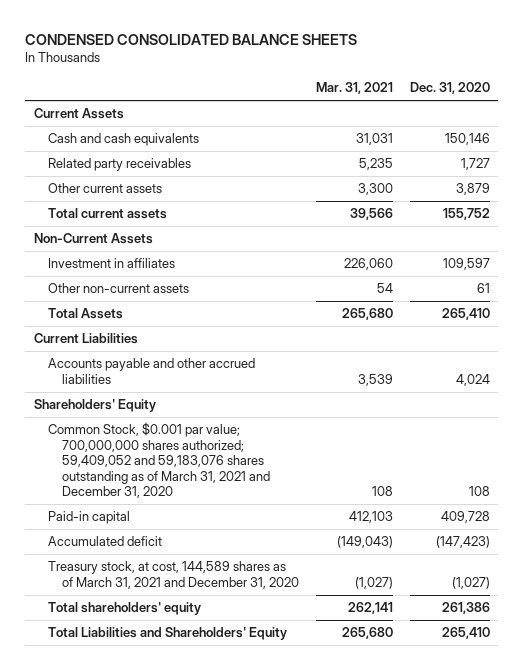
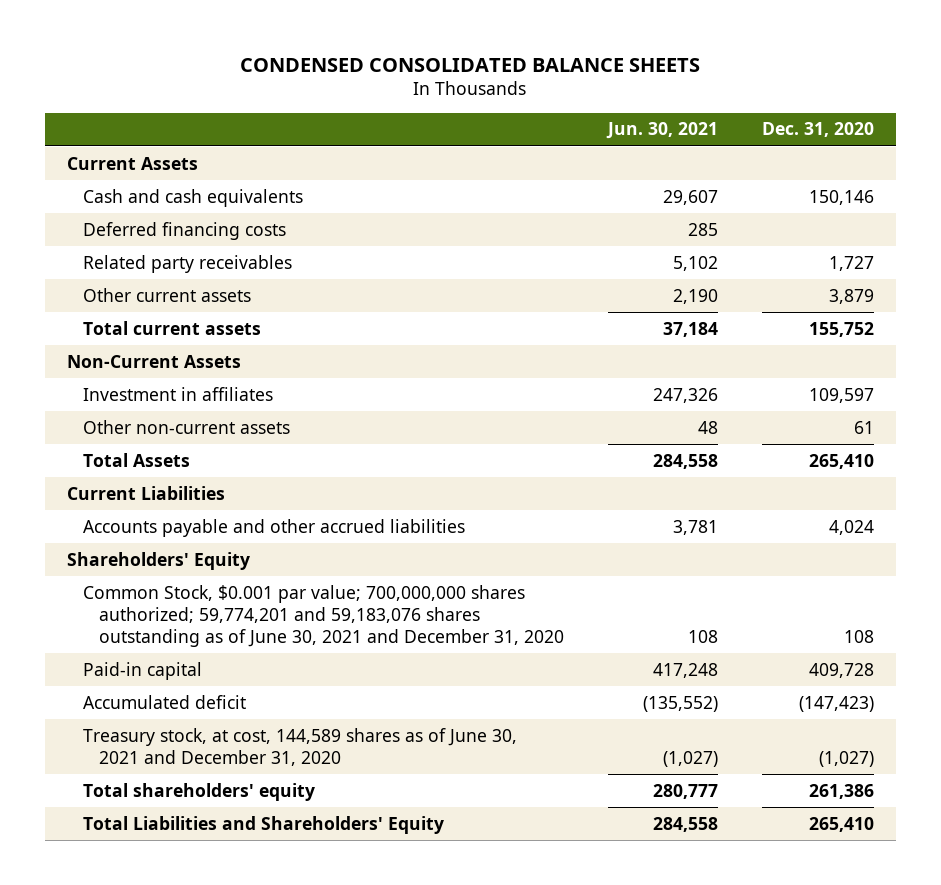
- | Mar. 31, 2021 | Dec. 31, 2020
+ | Jun. 30, 2021 | Dec. 31, 2020
+ Deferred financing costs | 285 |
- Common Stock, $0.001 par value; 700,000,000 shares authorized; 59,409,052 and 59,183,076 shares outstanding as of March 31, 2021 and December 31, 2020 | 108 | 108
+ Common Stock, $0.001 par value; 700,000,000 shares authorized; 59,774,201 and 59,183,076 shares outstanding as of June 30, 2021 and December 31, 2020 | 108 | 108
- Treasury stock, at cost, 144,589 shares as of March 31, 2021 and December 31, 2020 | (1,027) | (1,027)
+ Treasury stock, at cost, 144,589 shares as of June 30, 2021 and December 31, 2020 | (1,027) | (1,027)

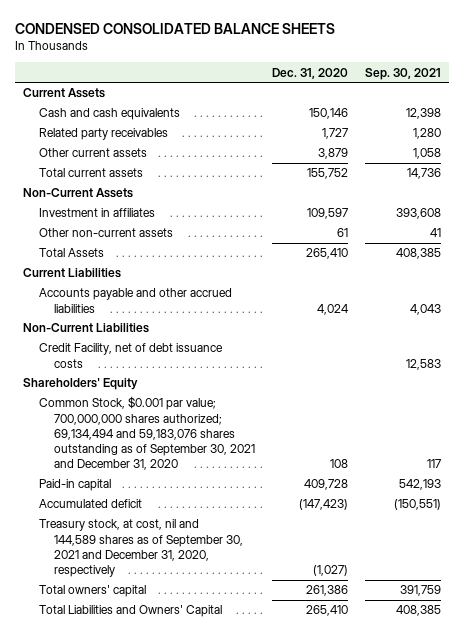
- | Jun. 30, 2021 | Dec. 31, 2020
+ | Dec. 31, 2020 | Sep. 30, 2021
- Deferred financing costs | 285 |
+ Non-Current Liabilities
+ Credit Facility, net of debt issuance costs | | 12,583
- Common Stock, $0.001 par value; 700,000,000 shares authorized; 59,774,201 and 59,183,076 shares outstanding as of June 30, 2021 and December 31, 2020 | 108 | 108
+ Common Stock, $0.001 par value; 700,000,000 shares authorized; 69,134,494 and 59,183,076 shares outstanding as of September 30, 2021 and December 31, 2020 | 108 | 117
- Treasury stock, at cost, 144,589 shares as of June 30, 2021 and December 31, 2020 | (1,027) | (1,027)
- Total shareholders' equity | 280,777 | 261,386
- Total Liabilities and Shareholders' Equity | 284,558 | 265,410
+ Treasury stock, at cost, nil and 144,589 shares as of September 30, 2021 and December 31, 2020, respectively | (1,027) |
+ Total owners' capital | 261,386 | 391,759
+ Total Liabilities and Owners' Capital | 265,410 | 408,385

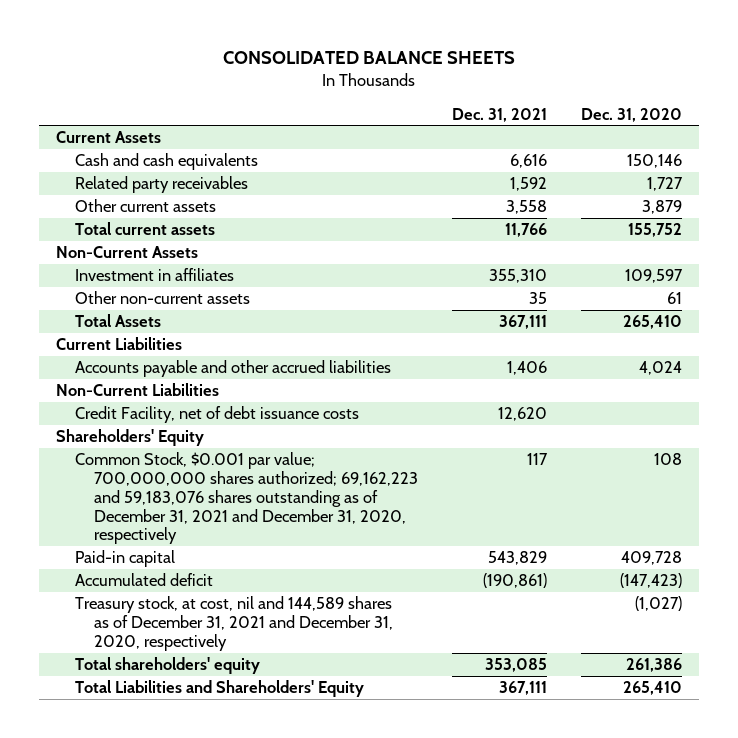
- CONDENSED CONSOLIDATED BALANCE SHEETS
+ CONSOLIDATED BALANCE SHEETS
- | Dec. 31, 2020 | Sep. 30, 2021
+ | Dec. 31, 2021 | Dec. 31, 2020
- Common Stock, $0.001 par value; 700,000,000 shares authorized; 69,134,494 and 59,183,076 shares outstanding as of September 30, 2021 and December 31, 2020 | 108 | 117
+ Common Stock, $0.001 par value; 700,000,000 shares authorized; 69,162,223 and 59,183,076 shares outstanding as of December 31, 2021 and December 31, 2020, respectively | 117 | 108
- Treasury stock, at cost, nil and 144,589 shares as of September 30, 2021 and December 31, 2020, respectively | (1,027) |
- Total owners' capital | 261,386 | 391,759
- Total Liabilities and Owners' Capital | 265,410 | 408,385
+ Treasury stock, at cost, nil and 144,589 shares as of December 31, 2021 and December 31, 2020, respectively | | (1,027)
+ Total shareholders' equity | 353,085 | 261,386
+ Total Liabilities and Shareholders' Equity | 367,111 | 265,410

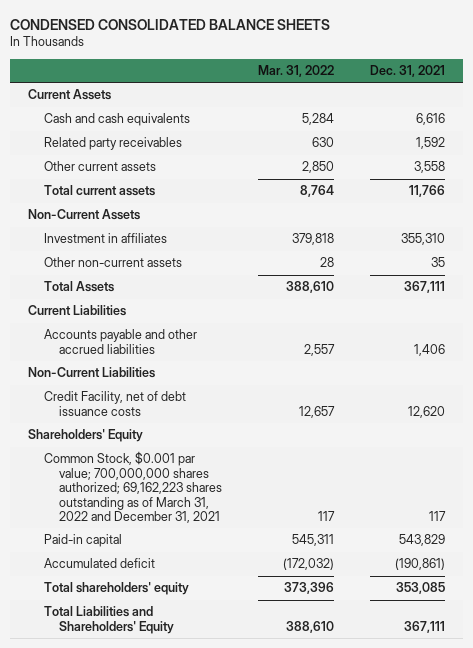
- CONSOLIDATED BALANCE SHEETS
+ CONDENSED CONSOLIDATED BALANCE SHEETS
- | Dec. 31, 2021 | Dec. 31, 2020
+ | Mar. 31, 2022 | Dec. 31, 2021
- Common Stock, $0.001 par value; 700,000,000 shares authorized; 69,162,223 and 59,183,076 shares outstanding as of December 31, 2021 and December 31, 2020, respectively | 117 | 108
+ Common Stock, $0.001 par value; 700,000,000 shares authorized; 69,162,223 shares outstanding as of March 31, 2022 and December 31, 2021 | 117 | 117
- Treasury stock, at cost, nil and 144,589 shares as of December 31, 2021 and December 31, 2020, respectively | | (1,027)

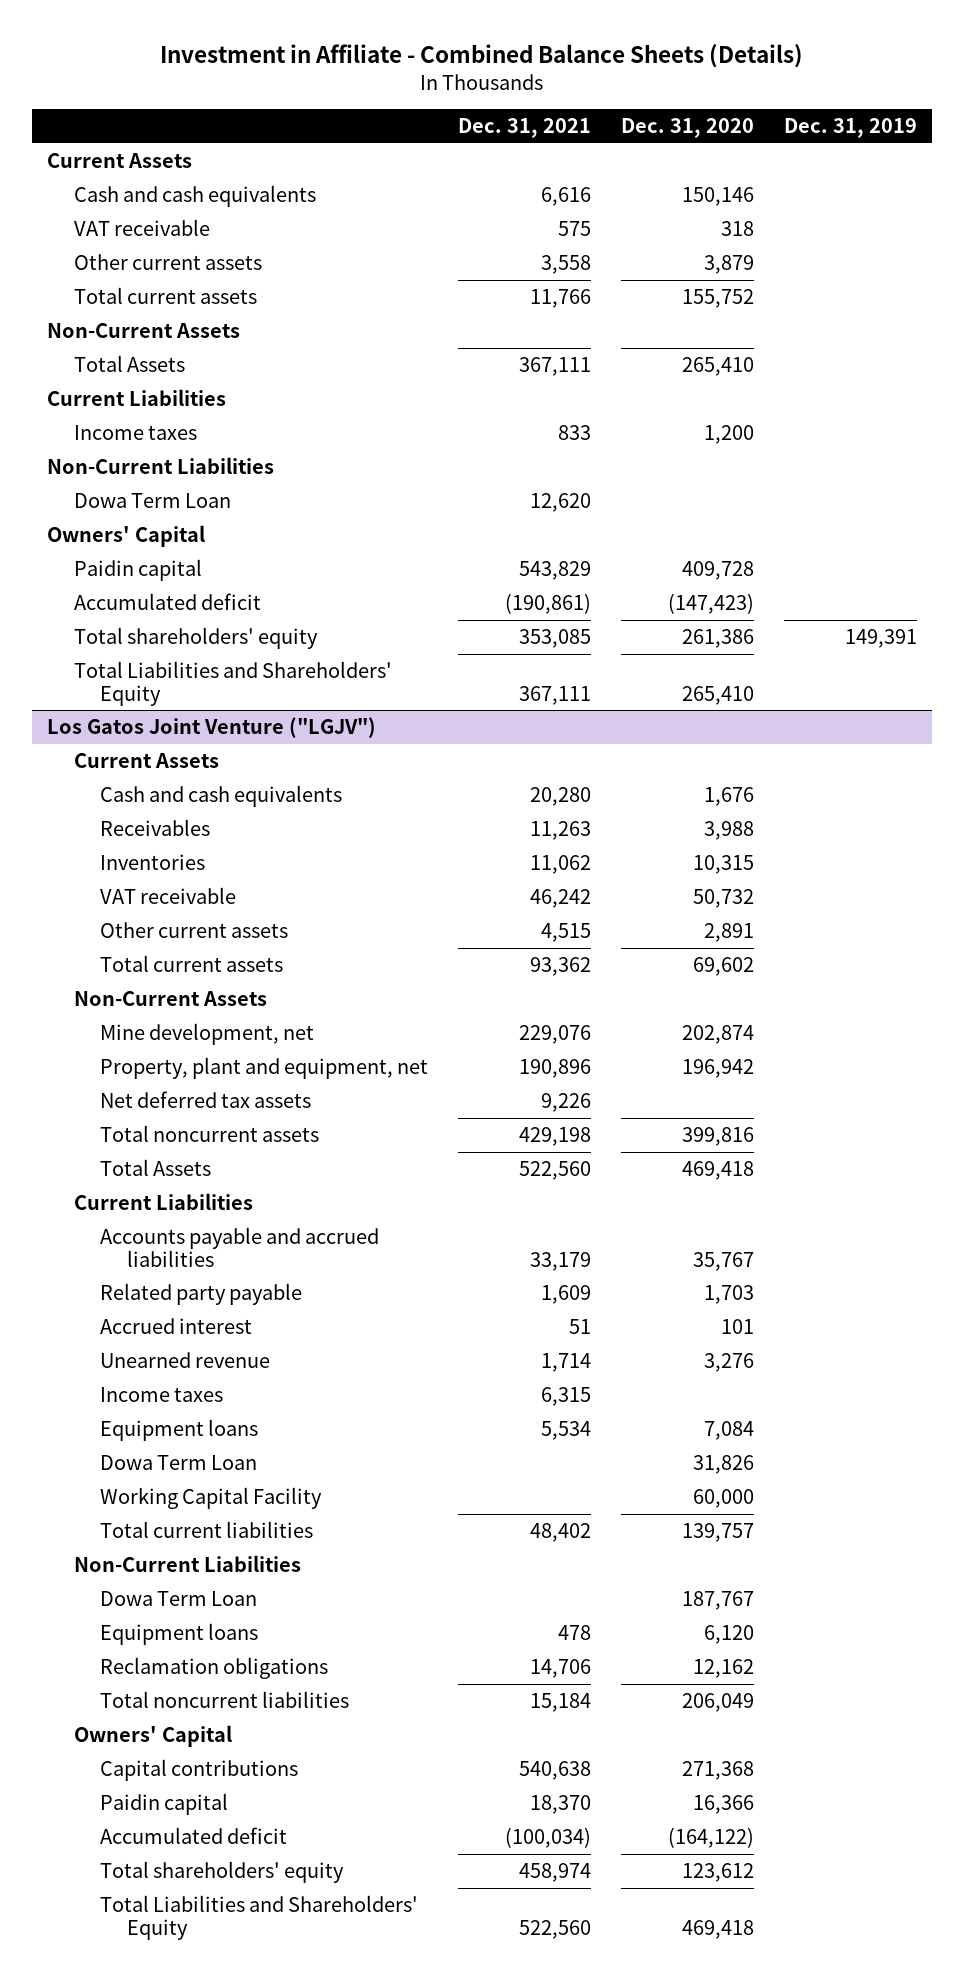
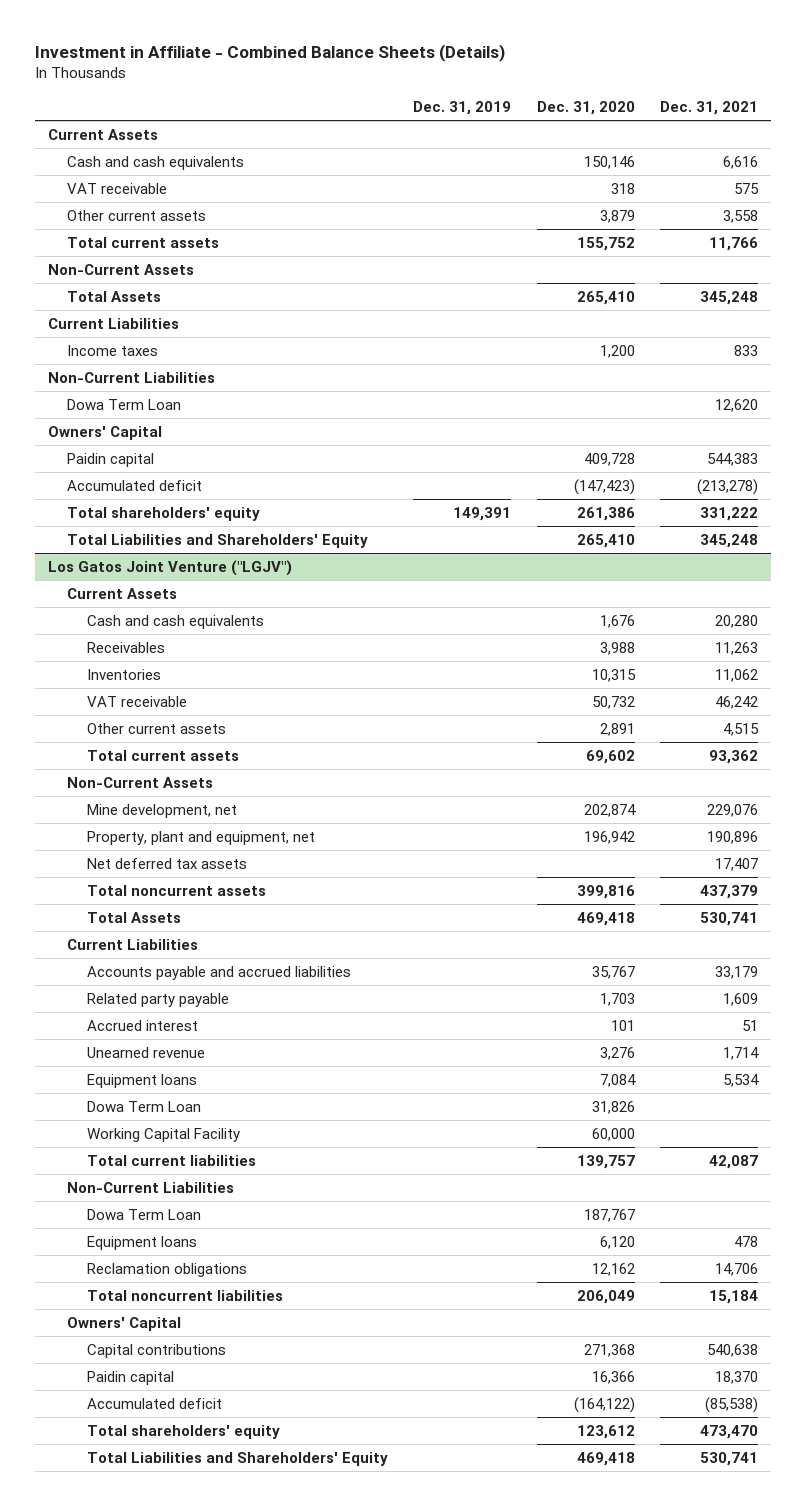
- | Dec. 31, 2021 | Dec. 31, 2020 | Dec. 31, 2019
+ | Dec. 31, 2019 | Dec. 31, 2020 | Dec. 31, 2021
- Total Assets | 367,111 | 265,410 |
+ Total Assets | | 265,410 | 345,248
- Paidin capital | 543,829 | 409,728 |
- Accumulated deficit | (190,861) | (147,423) |
- Total shareholders' equity | 353,085 | 261,386 | 149,391
- Total Liabilities and Shareholders' Equity | 367,111 | 265,410 |
+ Paidin capital | | 409,728 | 544,383
+ Accumulated deficit | | (147,423) | (213,278)
+ Total shareholders' equity | 149,391 | 261,386 | 331,222
+ Total Liabilities and Shareholders' Equity | | 265,410 | 345,248
@ Los Gatos Joint Venture ("LGJV")
- Net deferred tax assets | 9,226 | |
- Total noncurrent assets | 429,198 | 399,816 |
- Total Assets | 522,560 | 469,418 |
+ Net deferred tax assets | | | 17,407
+ Total noncurrent assets | | 399,816 | 437,379
+ Total Assets | | 469,418 | 530,741
- Income taxes | 6,315 | |
- Total current liabilities | 48,402 | 139,757 |
+ Total current liabilities | | 139,757 | 42,087
- Accumulated deficit | (100,034) | (164,122) |
- Total shareholders' equity | 458,974 | 123,612 |
- Total Liabilities and Shareholders' Equity | 522,560 | 469,418 |
+ Accumulated deficit | | (164,122) | (85,538)
+ Total shareholders' equity | | 123,612 | 473,470
+ Total Liabilities and Shareholders' Equity | | 469,418 | 530,741

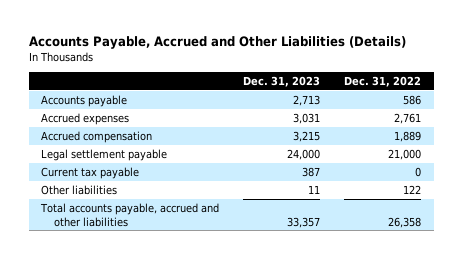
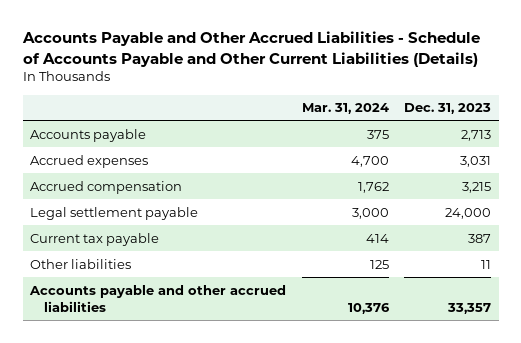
- Accounts Payable, Accrued and Other Liabilities (Details)
+ Accounts Payable and Other Accrued Liabilities - Schedule of Accounts Payable and Other Current Liabilities (Details)
- | Dec. 31, 2023 | Dec. 31, 2022
+ | Mar. 31, 2024 | Dec. 31, 2023
- Total accounts payable, accrued and other liabilities | 33,357 | 26,358
+ Accounts payable and other accrued liabilities | 10,376 | 33,357

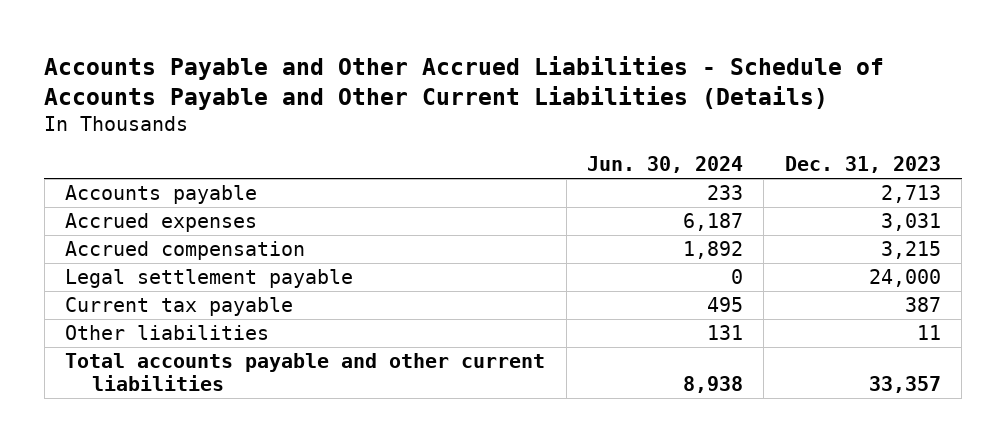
- | Mar. 31, 2024 | Dec. 31, 2023
+ | Jun. 30, 2024 | Dec. 31, 2023
- Accounts payable and other accrued liabilities | 10,376 | 33,357
+ Total accounts payable and other current liabilities | 8,938 | 33,357

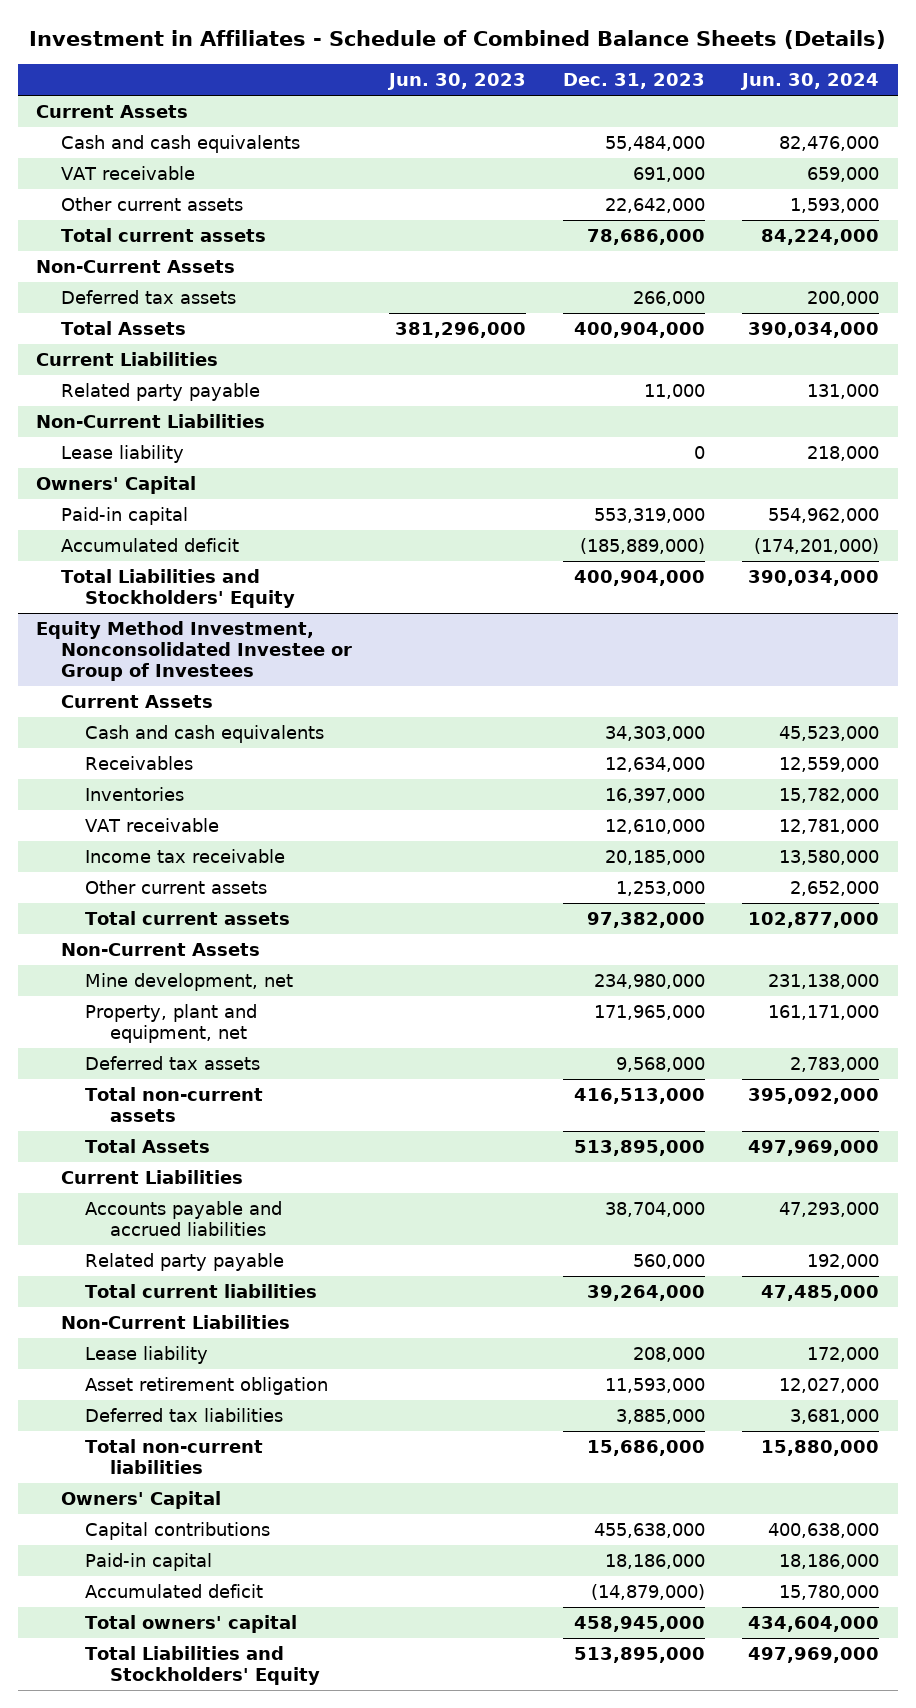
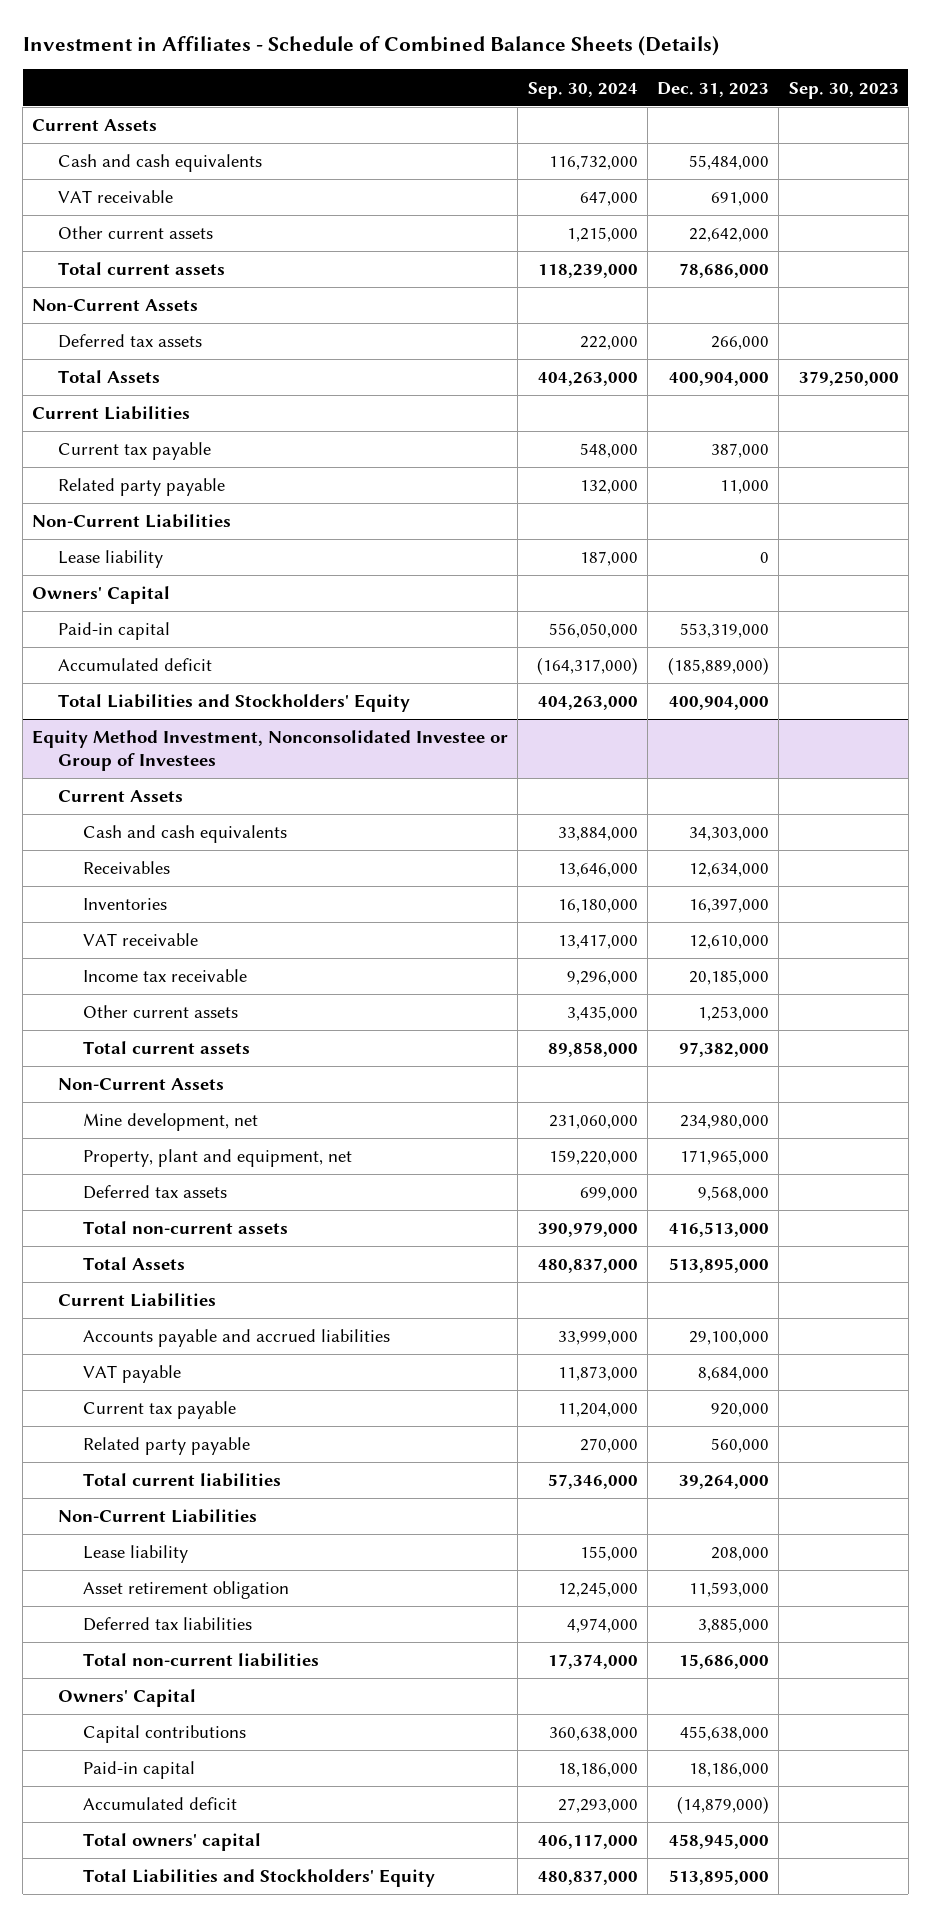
- | Jun. 30, 2023 | Dec. 31, 2023 | Jun. 30, 2024
+ | Sep. 30, 2024 | Dec. 31, 2023 | Sep. 30, 2023
+ Current tax payable | 548,000 | 387,000 |
@ Equity Method Investment, Nonconsolidated Investee or Group of Investees
- Accounts payable and accrued liabilities | | 38,704,000 | 47,293,000
+ Accounts payable and accrued liabilities | 33,999,000 | 29,100,000 |
+ VAT payable | 11,873,000 | 8,684,000 |
+ Current tax payable | 11,204,000 | 920,000 |

